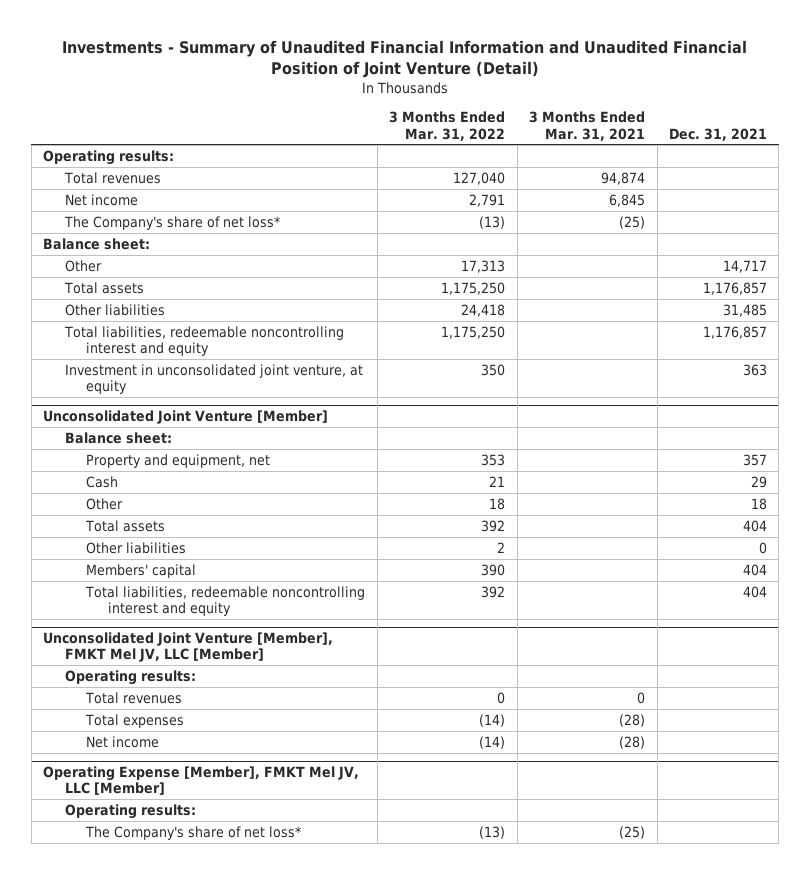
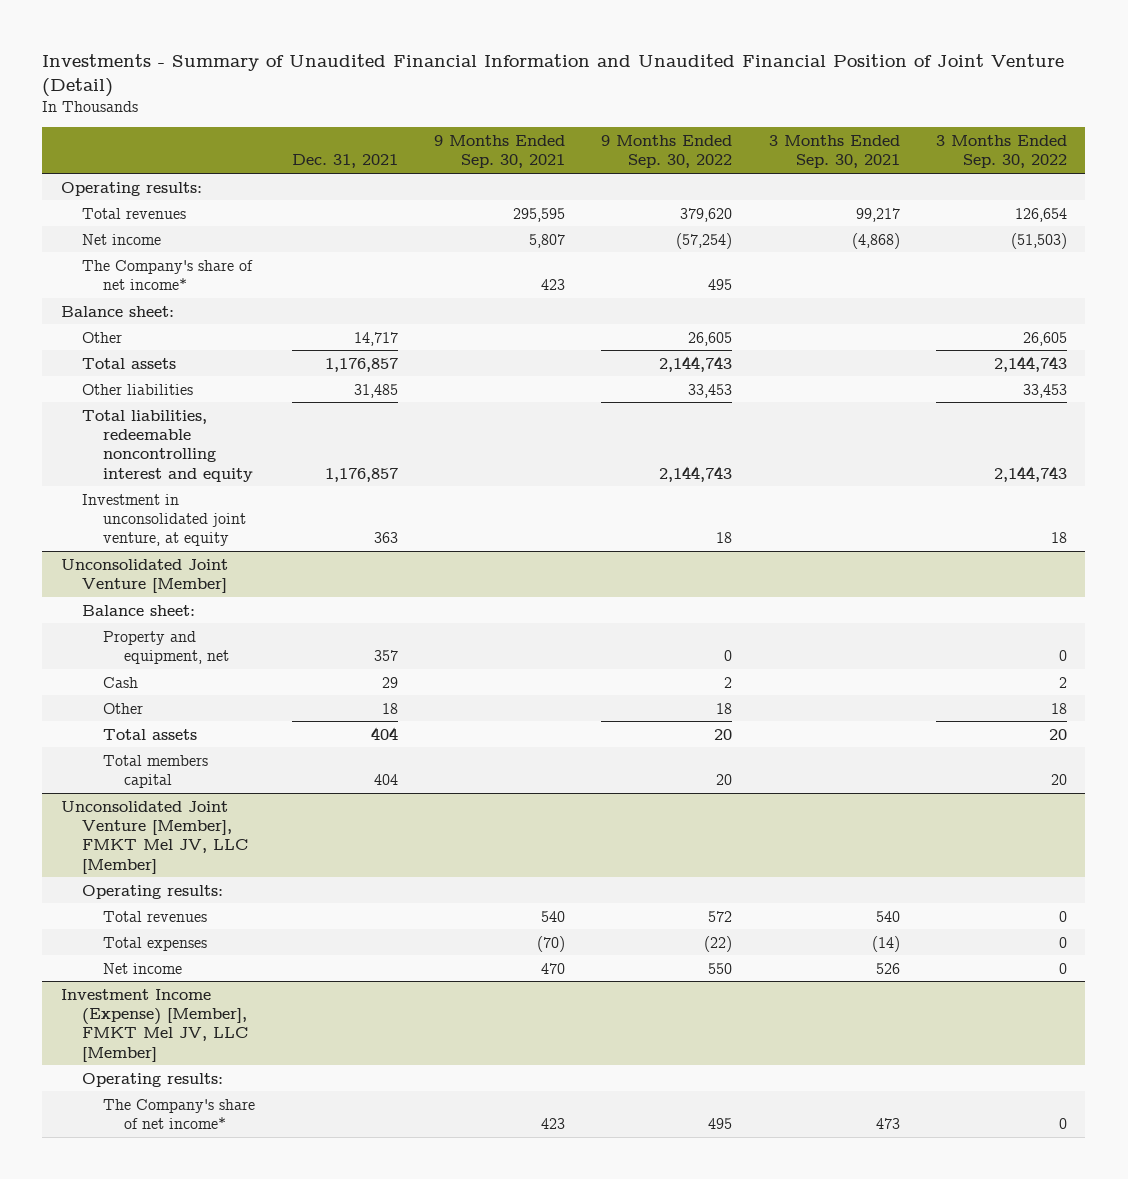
- | 3 Months Ended Mar. 31, 2022 | 3 Months Ended Mar. 31, 2021 | Dec. 31, 2021
+ | Dec. 31, 2021 | 9 Months Ended Sep. 30, 2021 | 9 Months Ended Sep. 30, 2022 | 3 Months Ended Sep. 30, 2021 | 3 Months Ended Sep. 30, 2022
- The Company's share of net loss* | (13) | (25) |
+ The Company's share of net income* | | 423 | 495 | |
@ Unconsolidated Joint Venture [Member]
- Other liabilities | 2 | | 0
- Members' capital | 390 | | 404
- Total liabilities, redeemable noncontrolling interest and equity | 392 | | 404
+ Total members capital | 404 | | 20 | | 20
- Operating Expense [Member], FMKT Mel JV, LLC [Member]
+ Investment Income (Expense) [Member], FMKT Mel JV, LLC [Member]
- The Company's share of net loss* | (13) | (25) |
+ The Company's share of net income* | | 423 | 495 | 473 | 0

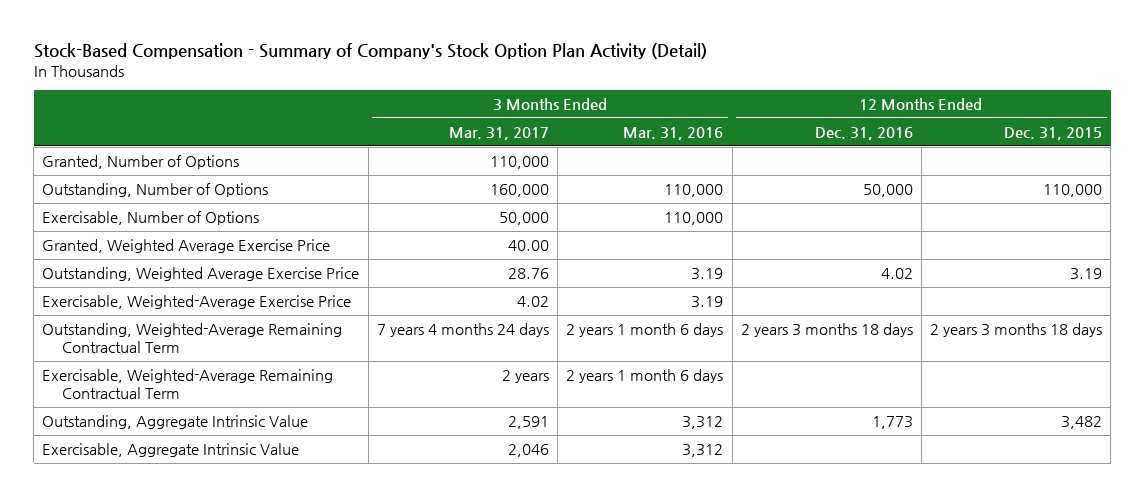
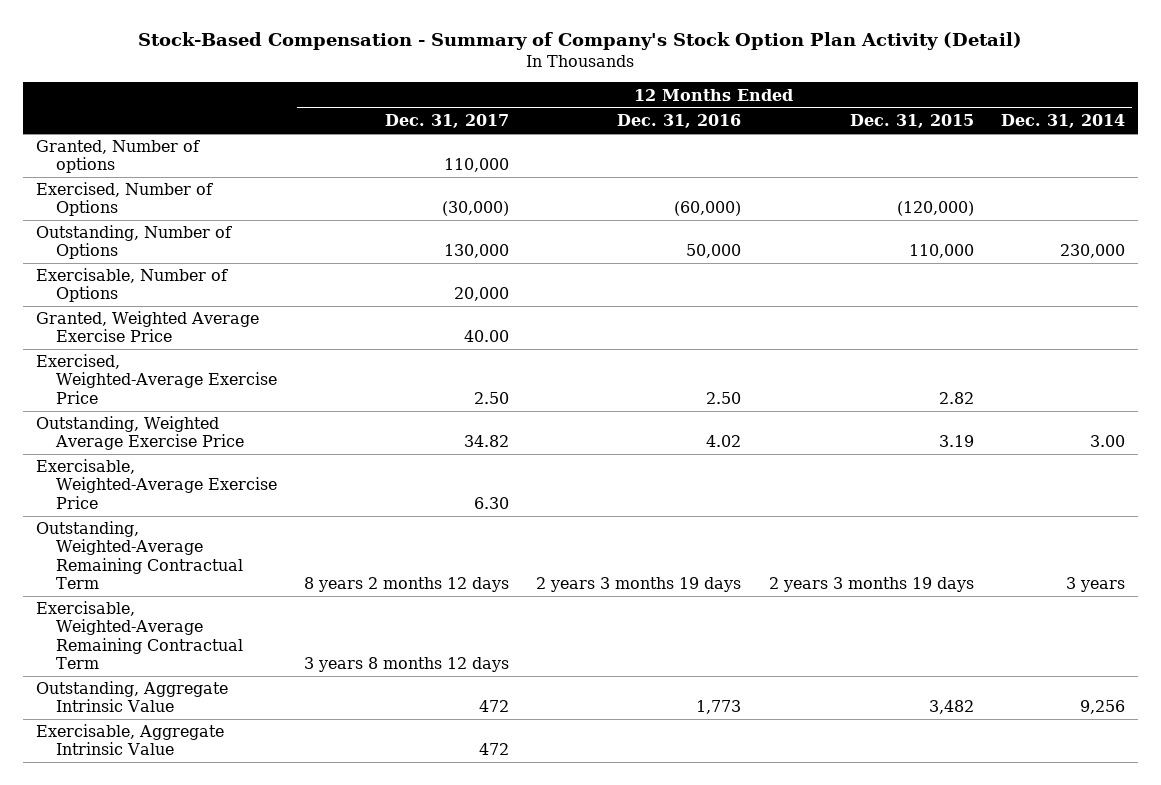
- | 3 Months Ended Mar. 31, 2017 | 3 Months Ended Mar. 31, 2016 | 12 Months Ended Dec. 31, 2016 | 12 Months Ended Dec. 31, 2015
+ | 12 Months Ended Dec. 31, 2017 | 12 Months Ended Dec. 31, 2016 | 12 Months Ended Dec. 31, 2015 | 12 Months Ended Dec. 31, 2014
- Granted, Number of Options | 110,000 | | |
+ Granted, Number of options | 110,000 | | |
+ Exercised, Number of Options | (30,000) | (60,000) | (120,000) |
+ Exercised, Weighted-Average Exercise Price | 2.50 | 2.50 | 2.82 |
- Outstanding, Weighted-Average Remaining Contractual Term | 7 years 4 months 24 days | 2 years 1 month 6 days | 2 years 3 months 18 days | 2 years 3 months 18 days
+ Outstanding, Weighted-Average Remaining Contractual Term | 8 years 2 months 12 days | 2 years 3 months 19 days | 2 years 3 months 19 days | 3 years

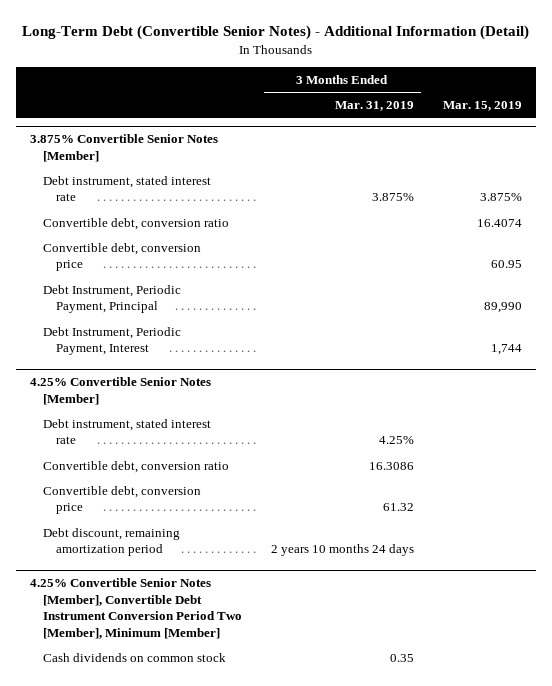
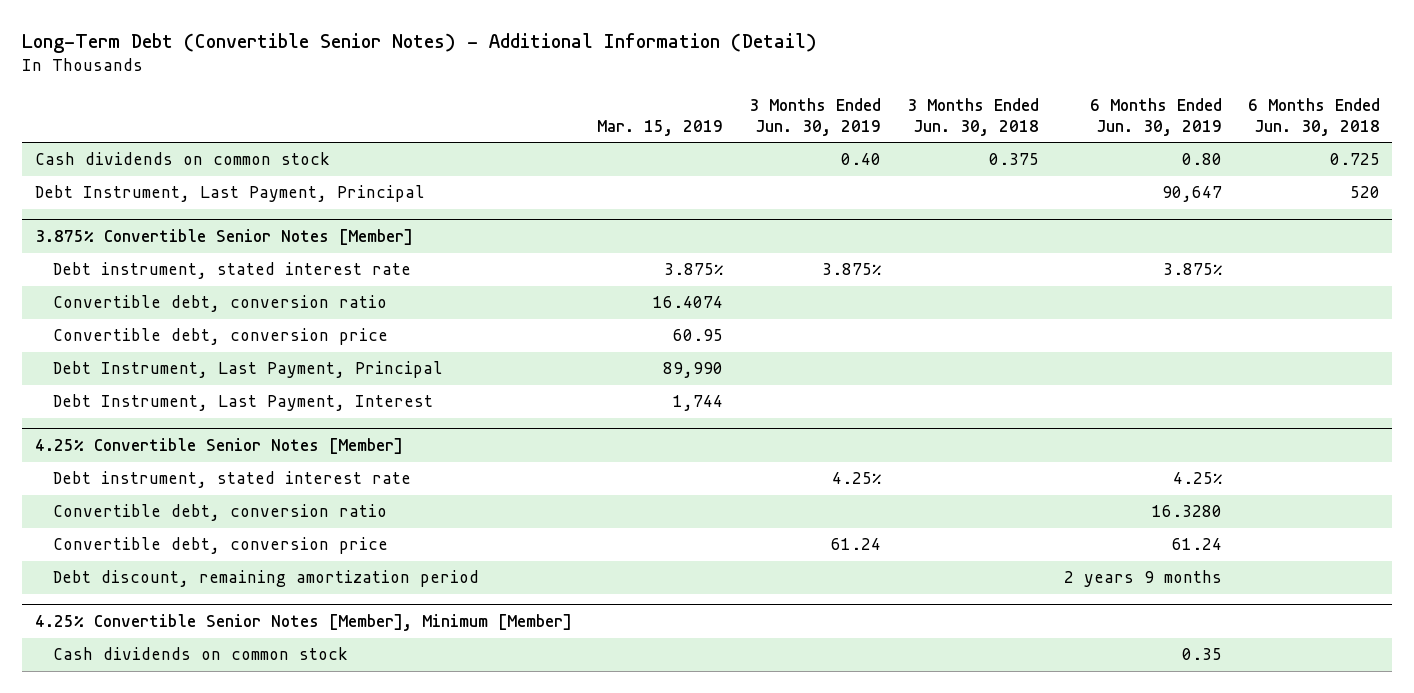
- | 3 Months Ended Mar. 31, 2019 | Mar. 15, 2019
+ | Mar. 15, 2019 | 3 Months Ended Jun. 30, 2019 | 3 Months Ended Jun. 30, 2018 | 6 Months Ended Jun. 30, 2019 | 6 Months Ended Jun. 30, 2018
+ Cash dividends on common stock | | 0.40 | 0.375 | 0.80 | 0.725
+ Debt Instrument, Last Payment, Principal | | | | 90,647 | 520
@ 3.875% Convertible Senior Notes [Member]
- Debt Instrument, Periodic Payment, Principal | | 89,990
- Debt Instrument, Periodic Payment, Interest | | 1,744
+ Debt Instrument, Last Payment, Principal | 89,990 | | | |
+ Debt Instrument, Last Payment, Interest | 1,744 | | | |
- 4.25% Convertible Senior Notes [Member], Convertible Debt Instrument Conversion Period Two [Member], Minimum [Member]
+ 4.25% Convertible Senior Notes [Member], Minimum [Member]

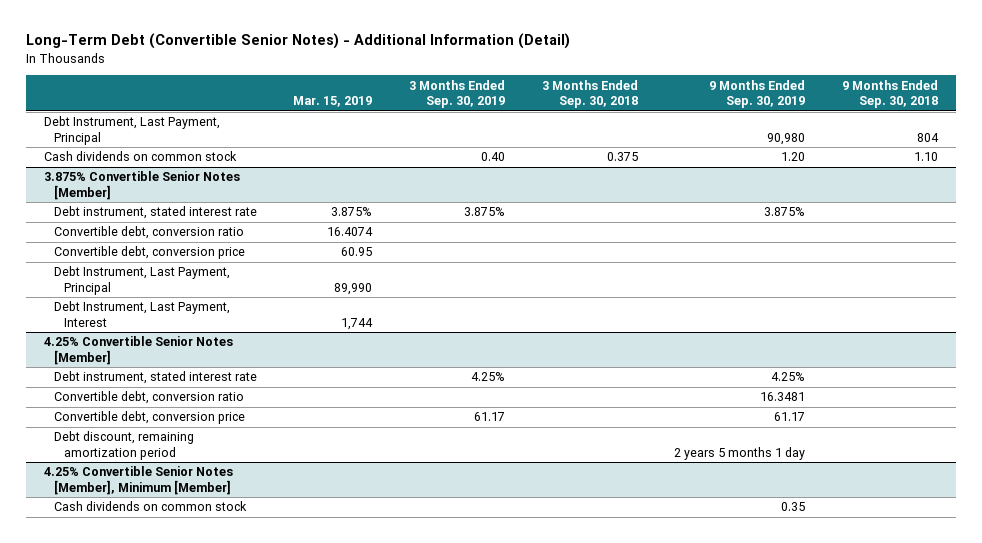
- | Mar. 15, 2019 | 3 Months Ended Jun. 30, 2019 | 3 Months Ended Jun. 30, 2018 | 6 Months Ended Jun. 30, 2019 | 6 Months Ended Jun. 30, 2018
+ | Mar. 15, 2019 | 3 Months Ended Sep. 30, 2019 | 3 Months Ended Sep. 30, 2018 | 9 Months Ended Sep. 30, 2019 | 9 Months Ended Sep. 30, 2018
moved down: Cash dividends on common stock | | 0.40 | 0.375 | 1.20 | 1.10

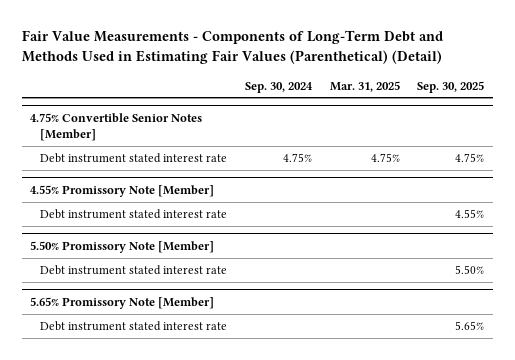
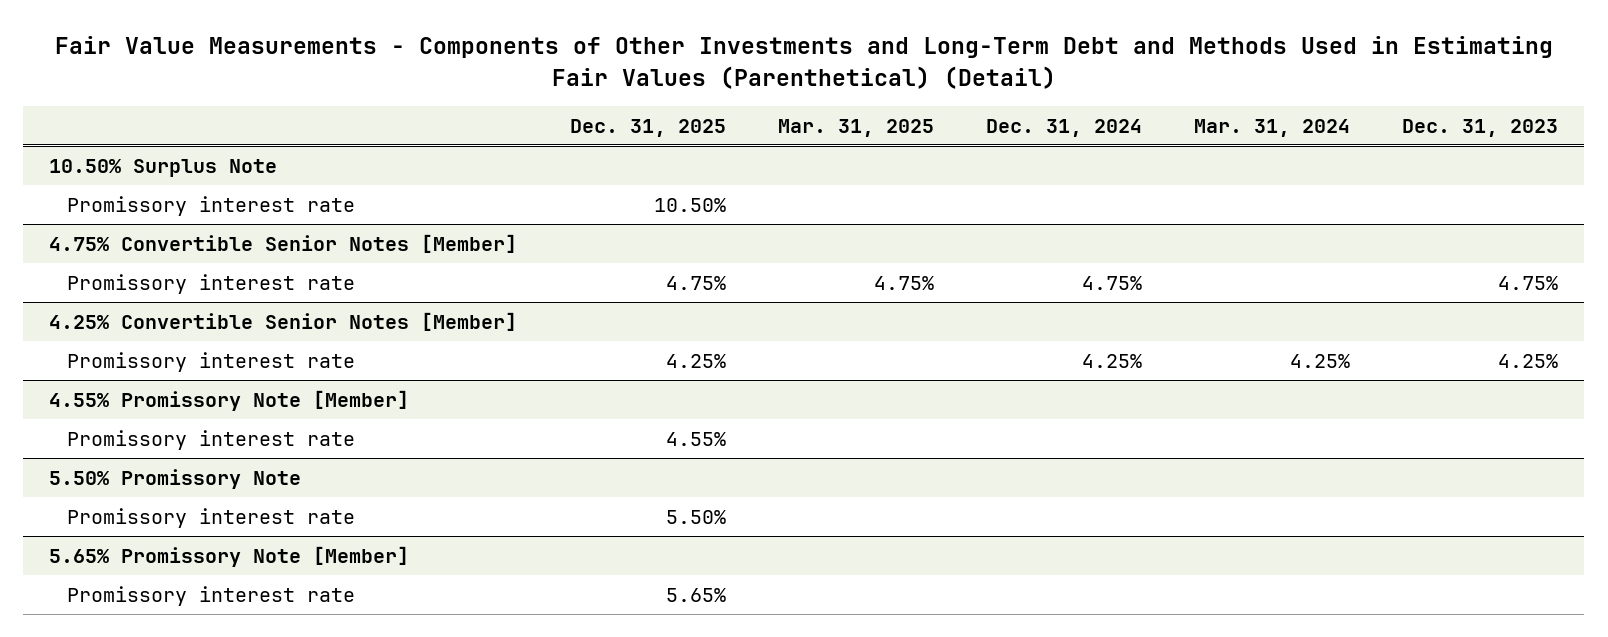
- Fair Value Measurements - Components of Long-Term Debt and Methods Used in Estimating Fair Values (Parenthetical) (Detail)
+ Fair Value Measurements - Components of Other Investments and Long-Term Debt and Methods Used in Estimating Fair Values (Parenthetical) (Detail)
- | Sep. 30, 2024 | Mar. 31, 2025 | Sep. 30, 2025
+ | Dec. 31, 2025 | Mar. 31, 2025 | Dec. 31, 2024 | Mar. 31, 2024 | Dec. 31, 2023
+ 10.50% Surplus Note
+ Promissory interest rate | 10.50% | | | |
@ 4.75% Convertible Senior Notes [Member]
- Debt instrument stated interest rate | 4.75% | 4.75% | 4.75%
+ Promissory interest rate | 4.75% | 4.75% | 4.75% | | 4.75%
+ 4.25% Convertible Senior Notes [Member]
+ Promissory interest rate | 4.25% | | 4.25% | 4.25% | 4.25%
@ 4.55% Promissory Note [Member]
- Debt instrument stated interest rate | | | 4.55%
- 5.50% Promissory Note [Member]
- Debt instrument stated interest rate | | | 5.50%
@ 4.55% Promissory Note [Member]
+ Promissory interest rate | 4.55% | | | |
+ 5.50% Promissory Note
+ Promissory interest rate | 5.50% | | | |
@ 5.65% Promissory Note [Member]
- Debt instrument stated interest rate | | | 5.65%
+ Promissory interest rate | 5.65% | | | |

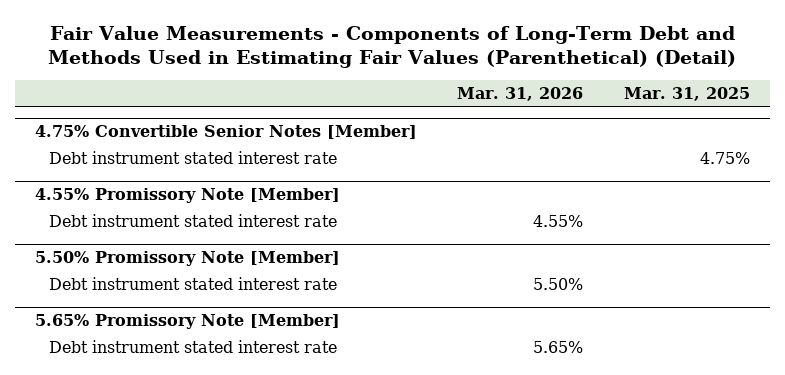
- Fair Value Measurements - Components of Other Investments and Long-Term Debt and Methods Used in Estimating Fair Values (Parenthetical) (Detail)
+ Fair Value Measurements - Components of Long-Term Debt and Methods Used in Estimating Fair Values (Parenthetical) (Detail)
- | Dec. 31, 2025 | Mar. 31, 2025 | Dec. 31, 2024 | Mar. 31, 2024 | Dec. 31, 2023
+ | Mar. 31, 2026 | Mar. 31, 2025
- 10.50% Surplus Note
- Promissory interest rate | 10.50% | | | |
@ 4.75% Convertible Senior Notes [Member]
- Promissory interest rate | 4.75% | 4.75% | 4.75% | | 4.75%
- 4.25% Convertible Senior Notes [Member]
- Promissory interest rate | 4.25% | | 4.25% | 4.25% | 4.25%
@ 4.75% Convertible Senior Notes [Member]
+ Debt instrument stated interest rate | | 4.75%
@ 4.55% Promissory Note [Member]
- Promissory interest rate | 4.55% | | | |
- 5.50% Promissory Note
- Promissory interest rate | 5.50% | | | |
@ 4.55% Promissory Note [Member]
+ Debt instrument stated interest rate | 4.55% |
+ 5.50% Promissory Note [Member]
+ Debt instrument stated interest rate | 5.50% |
@ 5.65% Promissory Note [Member]
- Promissory interest rate | 5.65% | | | |
+ Debt instrument stated interest rate | 5.65% |

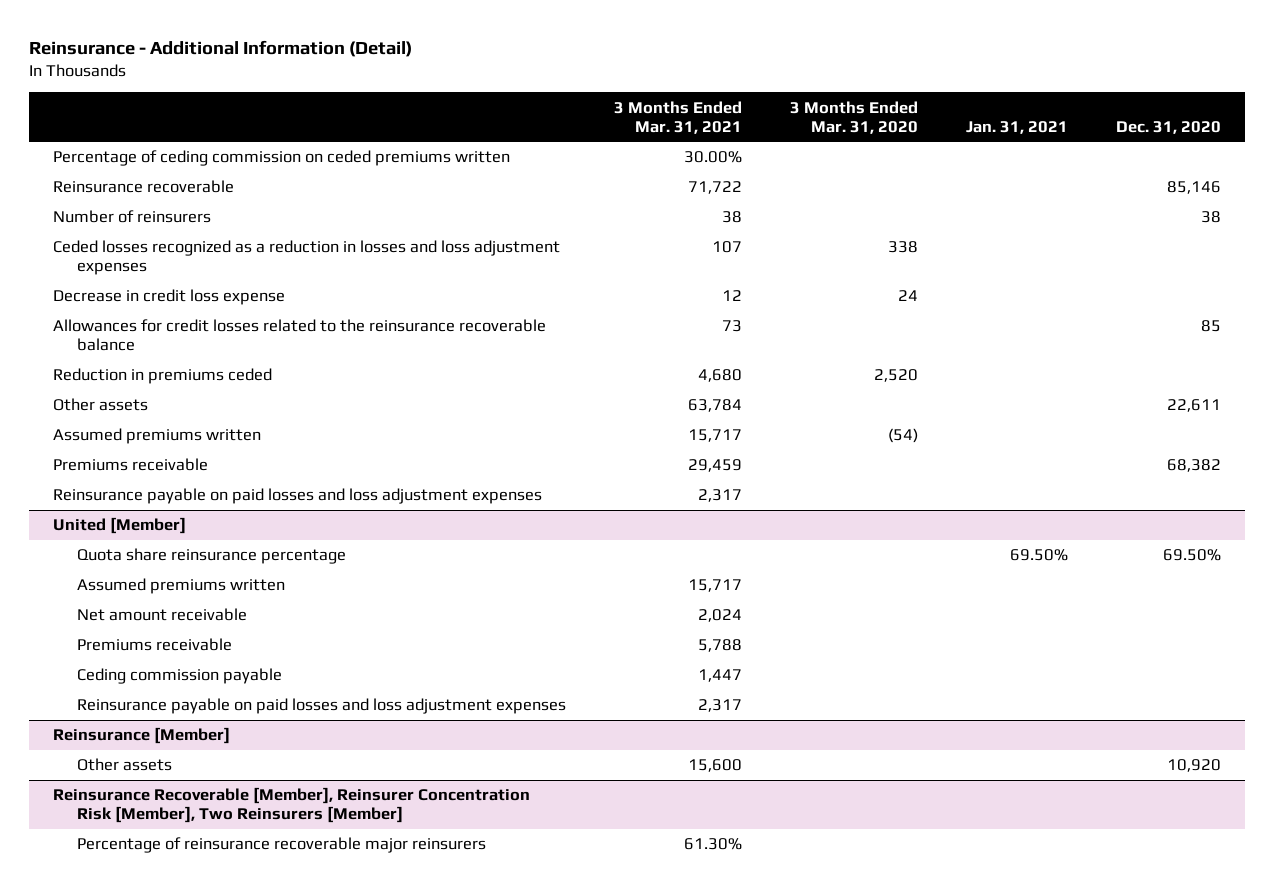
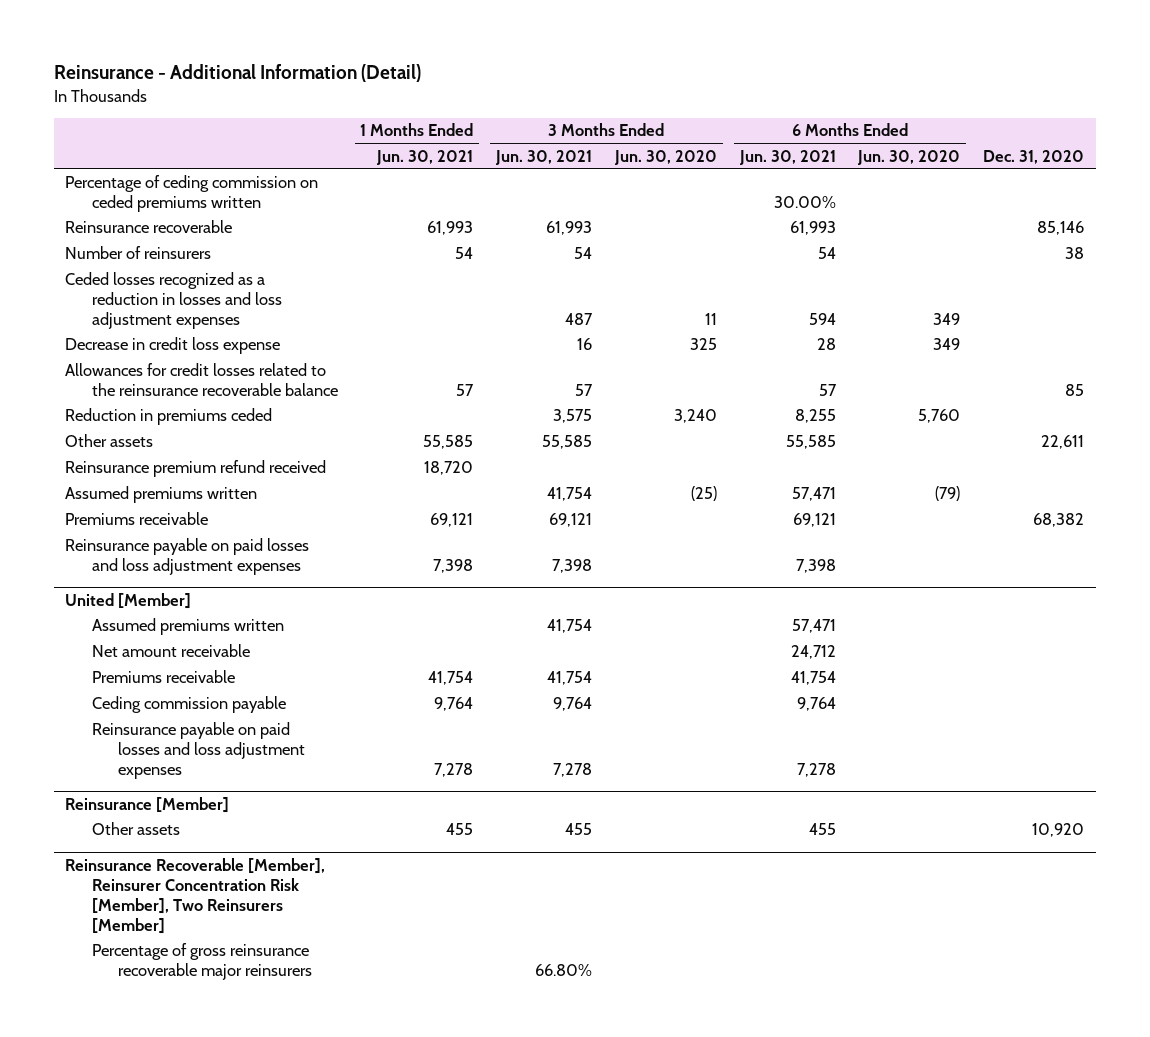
- | 3 Months Ended Mar. 31, 2021 | 3 Months Ended Mar. 31, 2020 | Jan. 31, 2021 | Dec. 31, 2020
+ | 1 Months Ended Jun. 30, 2021 | 3 Months Ended Jun. 30, 2021 | 3 Months Ended Jun. 30, 2020 | 6 Months Ended Jun. 30, 2021 | 6 Months Ended Jun. 30, 2020 | Dec. 31, 2020
+ Reinsurance premium refund received | 18,720 | | | | |
@ United [Member]
- Quota share reinsurance percentage | | | 69.50% | 69.50%
@ Reinsurance Recoverable [Member], Reinsurer Concentration Risk [Member], Two Reinsurers [Member]
- Percentage of reinsurance recoverable major reinsurers | 61.30% | | |
+ Percentage of gross reinsurance recoverable major reinsurers | | 66.80% | | | |

